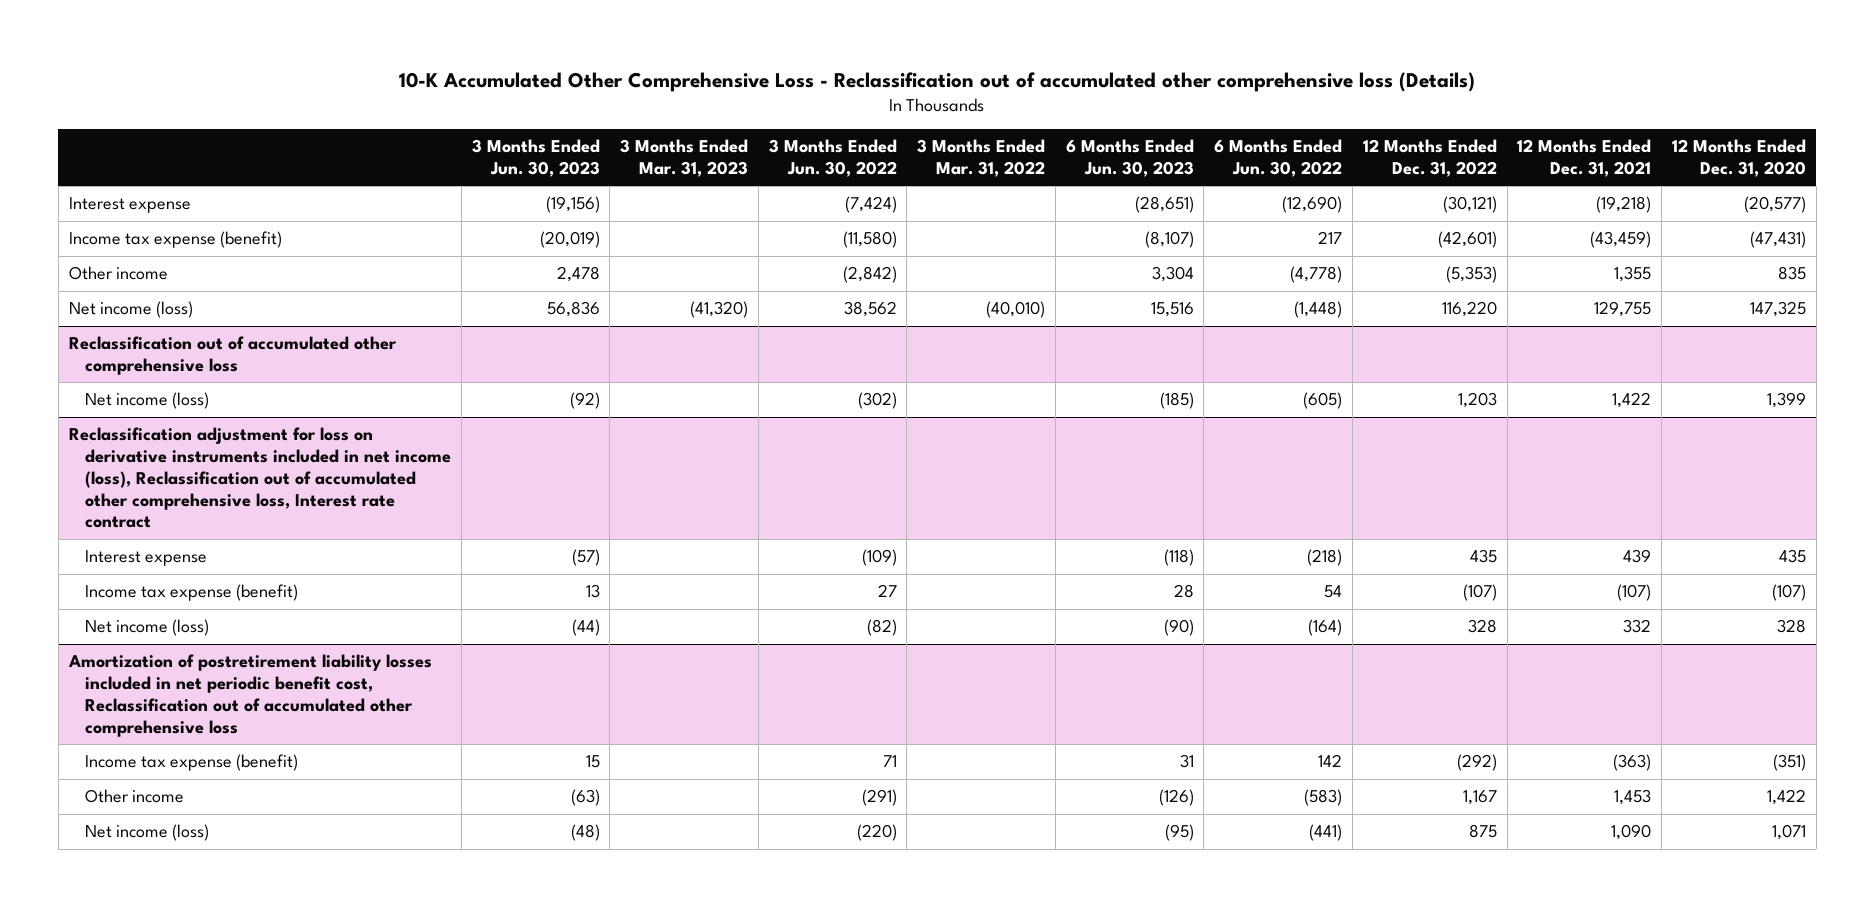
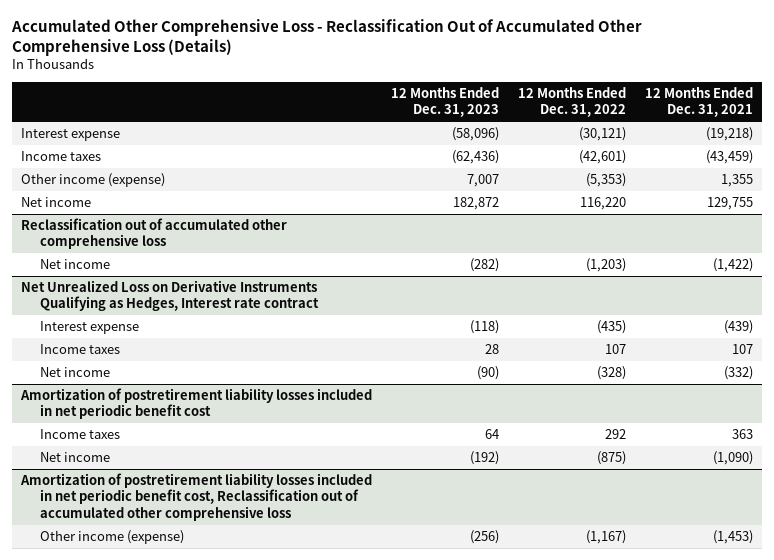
- 10-K Accumulated Other Comprehensive Loss - Reclassification out of accumulated other comprehensive loss (Details)
+ Accumulated Other Comprehensive Loss - Reclassification Out of Accumulated Other Comprehensive Loss (Details)
- | 3 Months Ended Jun. 30, 2023 | 3 Months Ended Mar. 31, 2023 | 3 Months Ended Jun. 30, 2022 | 3 Months Ended Mar. 31, 2022 | 6 Months Ended Jun. 30, 2023 | 6 Months Ended Jun. 30, 2022 | 12 Months Ended Dec. 31, 2022 | 12 Months Ended Dec. 31, 2021 | 12 Months Ended Dec. 31, 2020
+ | 12 Months Ended Dec. 31, 2023 | 12 Months Ended Dec. 31, 2022 | 12 Months Ended Dec. 31, 2021
- Income tax expense (benefit) | (20,019) | | (11,580) | | (8,107) | 217 | (42,601) | (43,459) | (47,431)
- Other income | 2,478 | | (2,842) | | 3,304 | (4,778) | (5,353) | 1,355 | 835
- Net income (loss) | 56,836 | (41,320) | 38,562 | (40,010) | 15,516 | (1,448) | 116,220 | 129,755 | 147,325
+ Income taxes | (62,436) | (42,601) | (43,459)
+ Other income (expense) | 7,007 | (5,353) | 1,355
+ Net income | 182,872 | 116,220 | 129,755
@ Reclassification out of accumulated other comprehensive loss
- Net income (loss) | (92) | | (302) | | (185) | (605) | 1,203 | 1,422 | 1,399
- Reclassification adjustment for loss on derivative instruments included in net income (loss), Reclassification out of accumulated other comprehensive loss, Interest rate contract
- Interest expense | (57) | | (109) | | (118) | (218) | 435 | 439 | 435
- Income tax expense (benefit) | 13 | | 27 | | 28 | 54 | (107) | (107) | (107)
- Net income (loss) | (44) | | (82) | | (90) | (164) | 328 | 332 | 328
@ Reclassification out of accumulated other comprehensive loss
+ Net income | (282) | (1,203) | (1,422)
+ Net Unrealized Loss on Derivative Instruments Qualifying as Hedges, Interest rate contract
+ Interest expense | (118) | (435) | (439)
+ Income taxes | 28 | 107 | 107
+ Net income | (90) | (328) | (332)
+ Amortization of postretirement liability losses included in net periodic benefit cost
+ Income taxes | 64 | 292 | 363
+ Net income | (192) | (875) | (1,090)
@ Amortization of postretirement liability losses included in net periodic benefit cost, Reclassification out of accumulated other comprehensive loss
- Income tax expense (benefit) | 15 | | 71 | | 31 | 142 | (292) | (363) | (351)
- Other income | (63) | | (291) | | (126) | (583) | 1,167 | 1,453 | 1,422
- Net income (loss) | (48) | | (220) | | (95) | (441) | 875 | 1,090 | 1,071
+ Other income (expense) | (256) | (1,167) | (1,453)

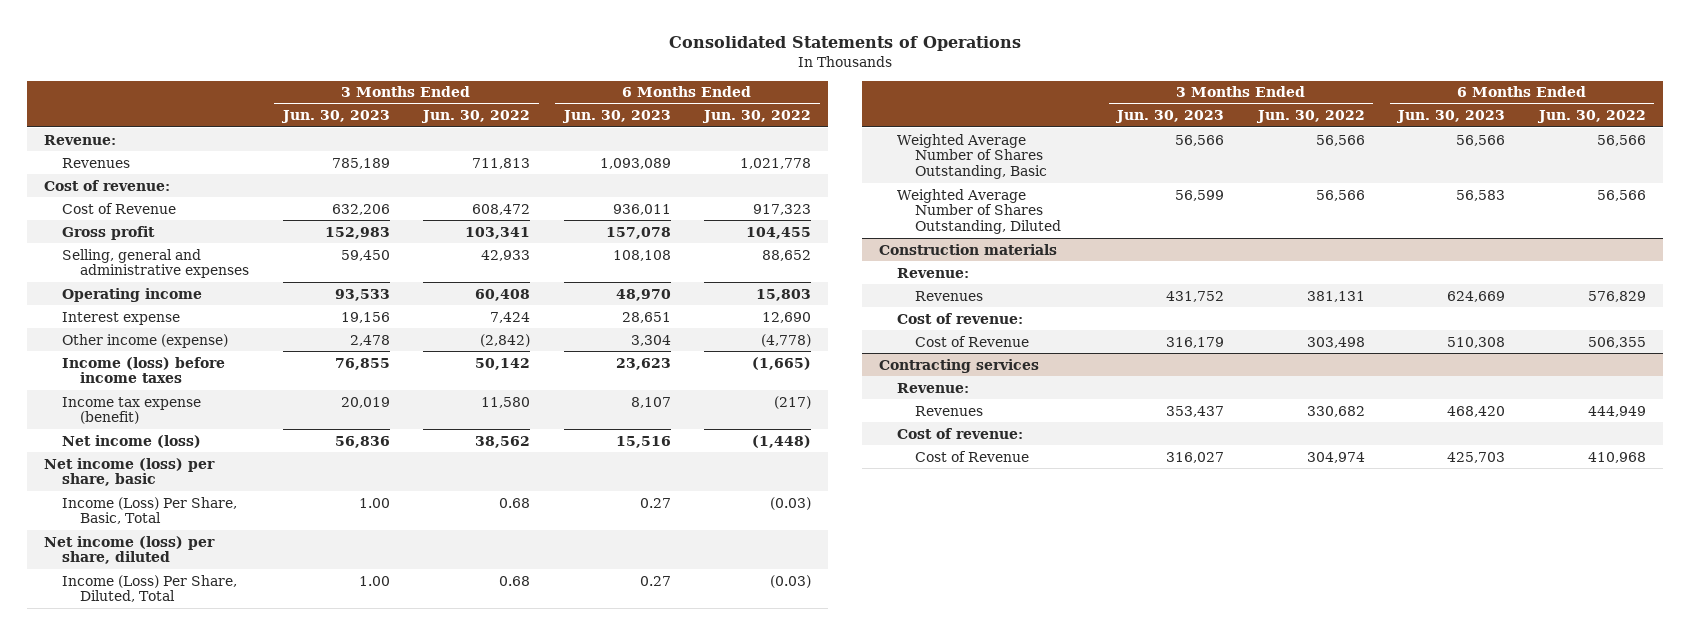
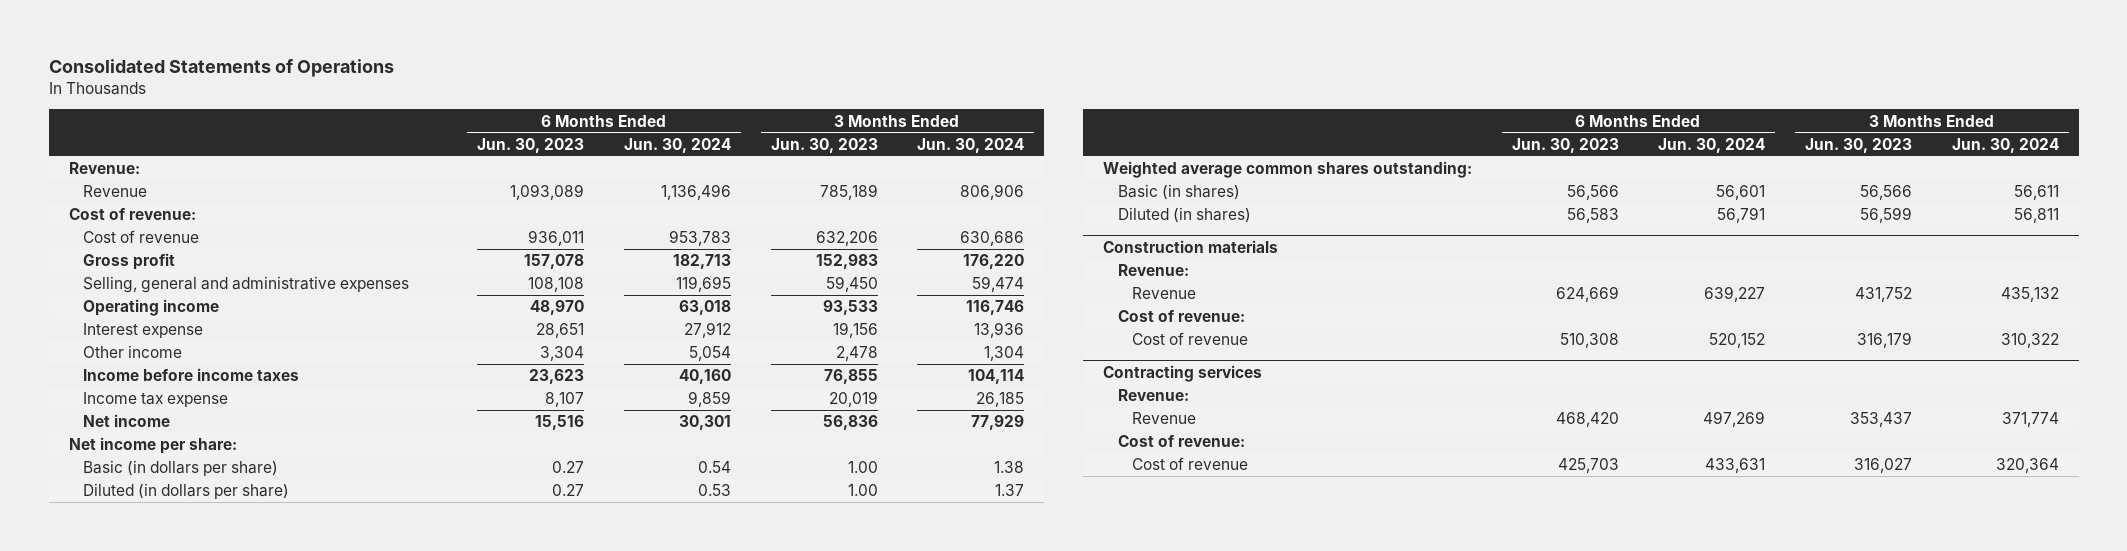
- | 3 Months Ended Jun. 30, 2023 | 3 Months Ended Jun. 30, 2022 | 6 Months Ended Jun. 30, 2023 | 6 Months Ended Jun. 30, 2022
+ | 6 Months Ended Jun. 30, 2023 | 6 Months Ended Jun. 30, 2024 | 3 Months Ended Jun. 30, 2023 | 3 Months Ended Jun. 30, 2024
- Revenues | 785,189 | 711,813 | 1,093,089 | 1,021,778
+ Revenue | 1,093,089 | 1,136,496 | 785,189 | 806,906
- Cost of Revenue | 632,206 | 608,472 | 936,011 | 917,323
+ Cost of revenue | 936,011 | 953,783 | 632,206 | 630,686
- Other income (expense) | 2,478 | (2,842) | 3,304 | (4,778)
- Income (loss) before income taxes | 76,855 | 50,142 | 23,623 | (1,665)
- Income tax expense (benefit) | 20,019 | 11,580 | 8,107 | (217)
- Net income (loss) | 56,836 | 38,562 | 15,516 | (1,448)
- Net income (loss) per share, basic
- Income (Loss) Per Share, Basic, Total | 1.00 | 0.68 | 0.27 | (0.03)
- Net income (loss) per share, diluted
- Income (Loss) Per Share, Diluted, Total | 1.00 | 0.68 | 0.27 | (0.03)
- Weighted Average Number of Shares Outstanding, Basic | 56,566 | 56,566 | 56,566 | 56,566
- Weighted Average Number of Shares Outstanding, Diluted | 56,599 | 56,566 | 56,583 | 56,566
+ Other income | 3,304 | 5,054 | 2,478 | 1,304
+ Income before income taxes | 23,623 | 40,160 | 76,855 | 104,114
+ Income tax expense | 8,107 | 9,859 | 20,019 | 26,185
+ Net income | 15,516 | 30,301 | 56,836 | 77,929
+ Net income per share:
+ Basic (in dollars per share) | 0.27 | 0.54 | 1.00 | 1.38
+ Diluted (in dollars per share) | 0.27 | 0.53 | 1.00 | 1.37
+ Weighted average common shares outstanding:
+ Basic (in shares) | 56,566 | 56,601 | 56,566 | 56,611
+ Diluted (in shares) | 56,583 | 56,791 | 56,599 | 56,811
@ Construction materials
- Revenues | 431,752 | 381,131 | 624,669 | 576,829
+ Revenue | 624,669 | 639,227 | 431,752 | 435,132
- Cost of Revenue | 316,179 | 303,498 | 510,308 | 506,355
+ Cost of revenue | 510,308 | 520,152 | 316,179 | 310,322
@ Contracting services
- Revenues | 353,437 | 330,682 | 468,420 | 444,949
+ Revenue | 468,420 | 497,269 | 353,437 | 371,774
- Cost of Revenue | 316,027 | 304,974 | 425,703 | 410,968
+ Cost of revenue | 425,703 | 433,631 | 316,027 | 320,364

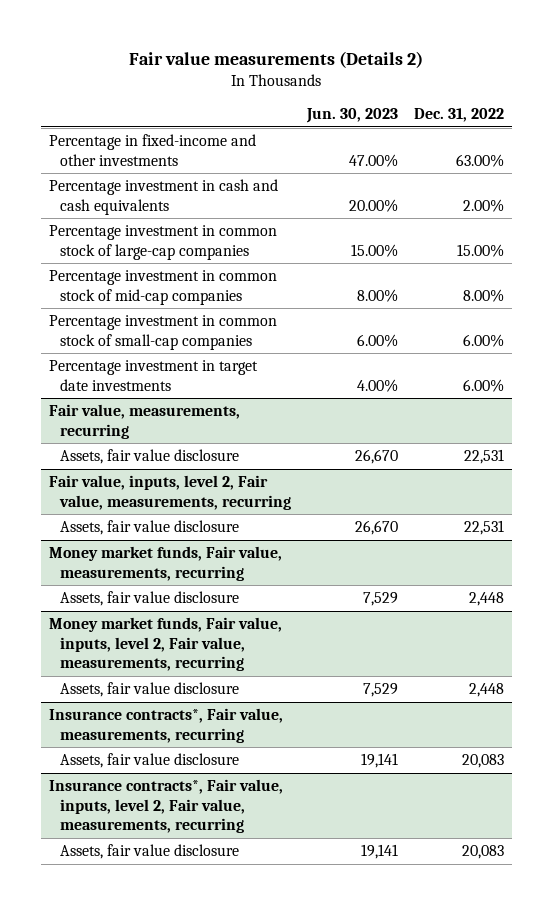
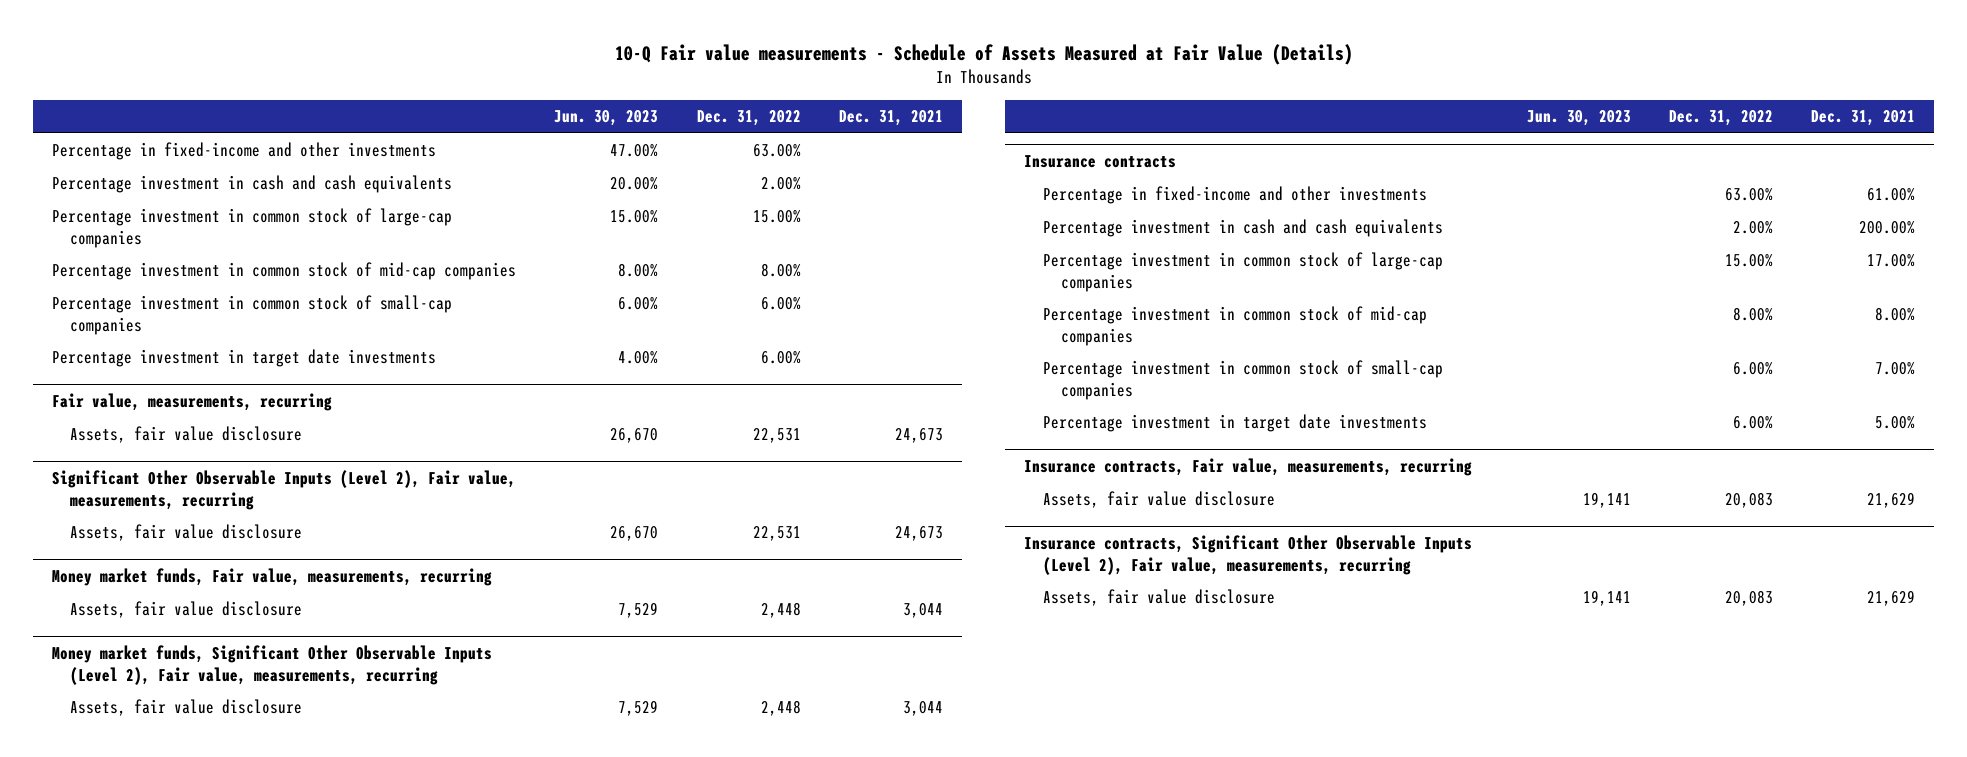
- Fair value measurements (Details 2)
+ 10-Q Fair value measurements - Schedule of Assets Measured at Fair Value (Details)
- | Jun. 30, 2023 | Dec. 31, 2022
+ | Jun. 30, 2023 | Dec. 31, 2022 | Dec. 31, 2021
- Fair value, inputs, level 2, Fair value, measurements, recurring
+ Significant Other Observable Inputs (Level 2), Fair value, measurements, recurring
- Money market funds, Fair value, inputs, level 2, Fair value, measurements, recurring
+ Money market funds, Significant Other Observable Inputs (Level 2), Fair value, measurements, recurring
- Insurance contracts*, Fair value, measurements, recurring
+ Insurance contracts
+ Percentage in fixed-income and other investments | | 63.00% | 61.00%
+ Percentage investment in cash and cash equivalents | | 2.00% | 200.00%
+ Percentage investment in common stock of large-cap companies | | 15.00% | 17.00%
+ Percentage investment in common stock of mid-cap companies | | 8.00% | 8.00%
+ Percentage investment in common stock of small-cap companies | | 6.00% | 7.00%
+ Percentage investment in target date investments | | 6.00% | 5.00%
+ Insurance contracts, Fair value, measurements, recurring
- Insurance contracts*, Fair value, inputs, level 2, Fair value, measurements, recurring
+ Insurance contracts, Significant Other Observable Inputs (Level 2), Fair value, measurements, recurring

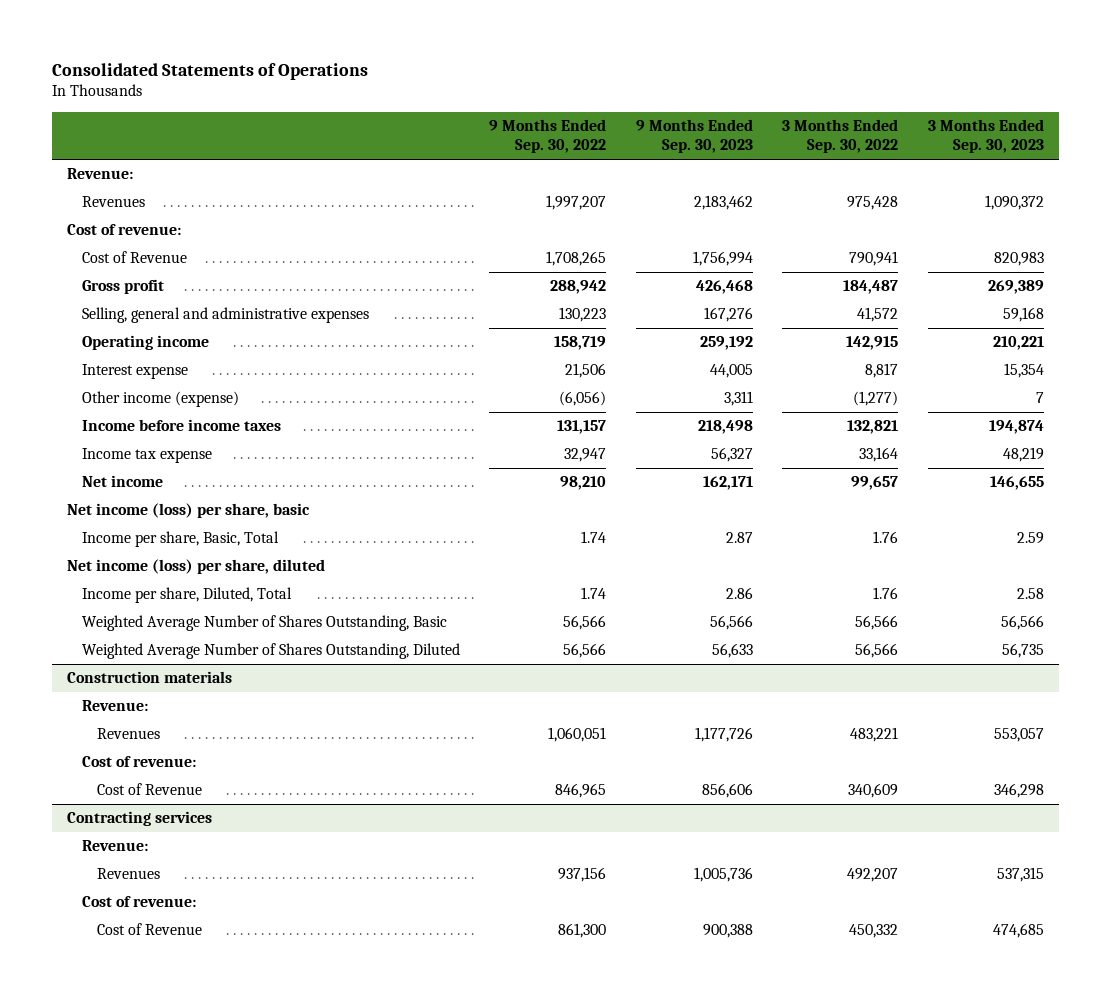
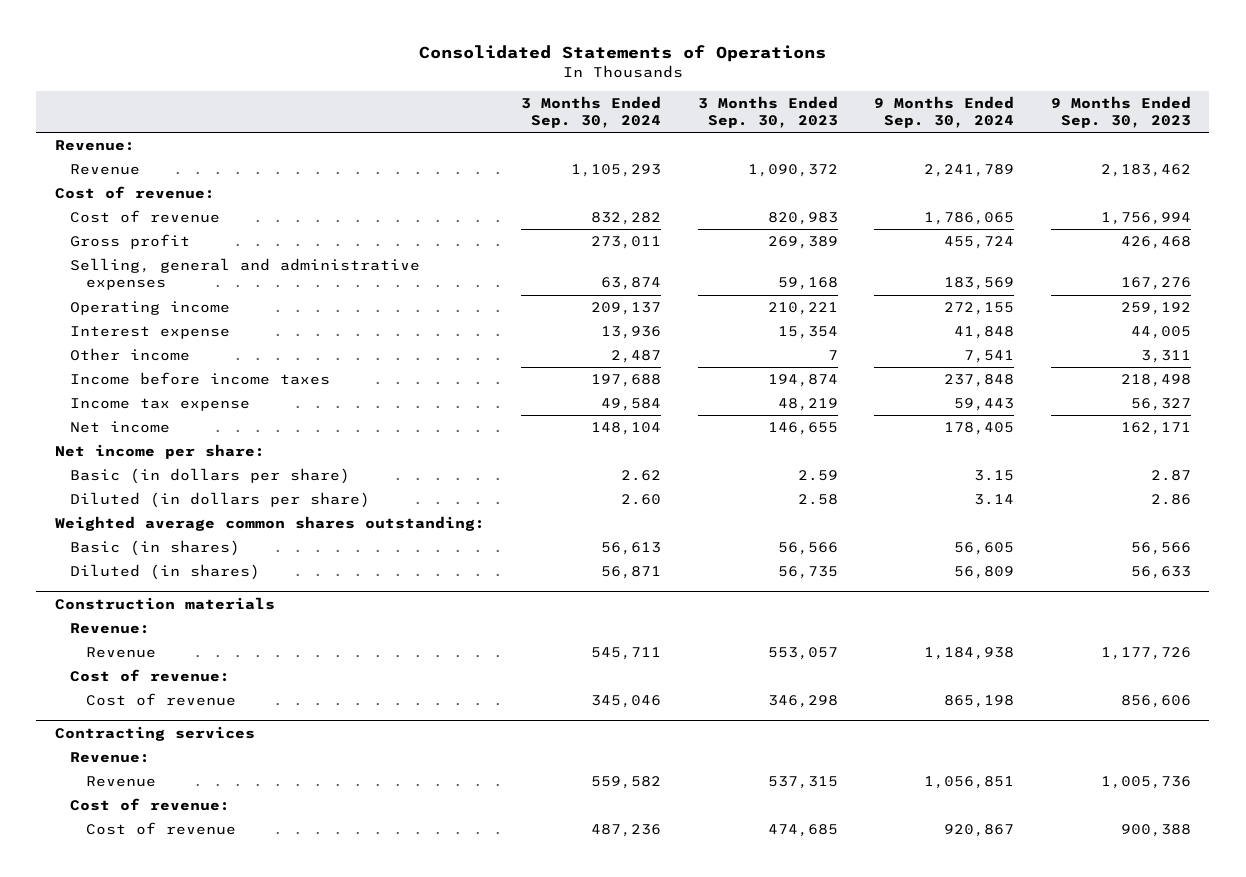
- | 9 Months Ended Sep. 30, 2022 | 9 Months Ended Sep. 30, 2023 | 3 Months Ended Sep. 30, 2022 | 3 Months Ended Sep. 30, 2023
+ | 3 Months Ended Sep. 30, 2024 | 3 Months Ended Sep. 30, 2023 | 9 Months Ended Sep. 30, 2024 | 9 Months Ended Sep. 30, 2023
- Revenues | 1,997,207 | 2,183,462 | 975,428 | 1,090,372
+ Revenue | 1,105,293 | 1,090,372 | 2,241,789 | 2,183,462
- Cost of Revenue | 1,708,265 | 1,756,994 | 790,941 | 820,983
+ Cost of revenue | 832,282 | 820,983 | 1,786,065 | 1,756,994
- Other income (expense) | (6,056) | 3,311 | (1,277) | 7
+ Other income | 2,487 | 7 | 7,541 | 3,311
- Net income (loss) per share, basic
- Income per share, Basic, Total | 1.74 | 2.87 | 1.76 | 2.59
- Net income (loss) per share, diluted
- Income per share, Diluted, Total | 1.74 | 2.86 | 1.76 | 2.58
- Weighted Average Number of Shares Outstanding, Basic | 56,566 | 56,566 | 56,566 | 56,566
- Weighted Average Number of Shares Outstanding, Diluted | 56,566 | 56,633 | 56,566 | 56,735
+ Net income per share:
+ Basic (in dollars per share) | 2.62 | 2.59 | 3.15 | 2.87
+ Diluted (in dollars per share) | 2.60 | 2.58 | 3.14 | 2.86
+ Weighted average common shares outstanding:
+ Basic (in shares) | 56,613 | 56,566 | 56,605 | 56,566
+ Diluted (in shares) | 56,871 | 56,735 | 56,809 | 56,633
@ Construction materials
- Revenues | 1,060,051 | 1,177,726 | 483,221 | 553,057
+ Revenue | 545,711 | 553,057 | 1,184,938 | 1,177,726
- Cost of Revenue | 846,965 | 856,606 | 340,609 | 346,298
+ Cost of revenue | 345,046 | 346,298 | 865,198 | 856,606
@ Contracting services
- Revenues | 937,156 | 1,005,736 | 492,207 | 537,315
+ Revenue | 559,582 | 537,315 | 1,056,851 | 1,005,736
- Cost of Revenue | 861,300 | 900,388 | 450,332 | 474,685
+ Cost of revenue | 487,236 | 474,685 | 920,867 | 900,388

